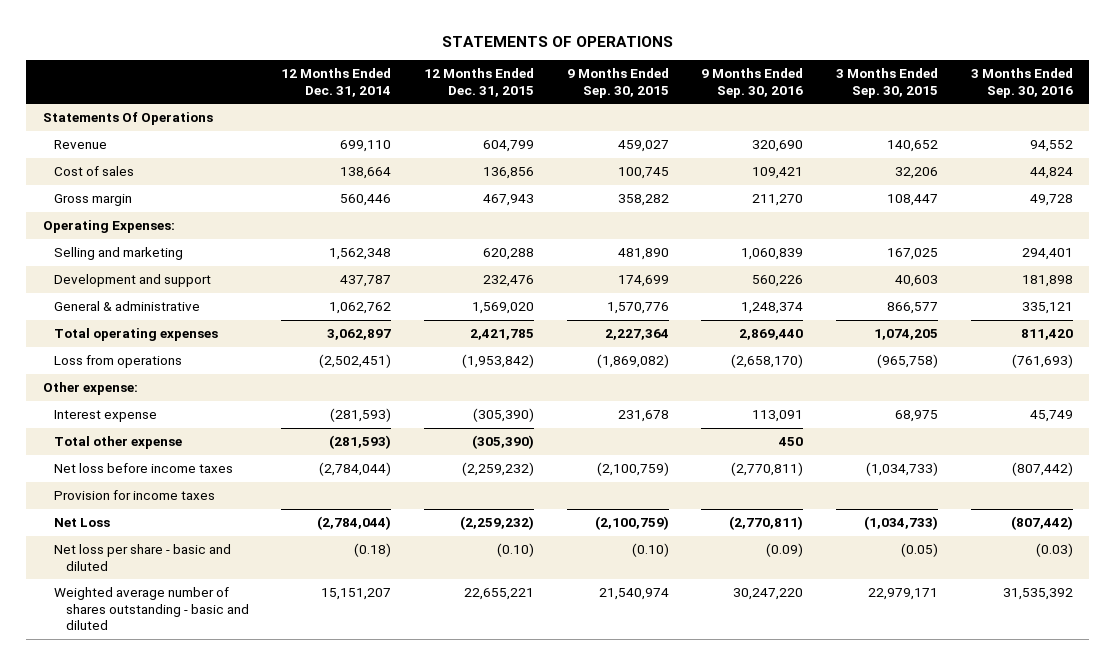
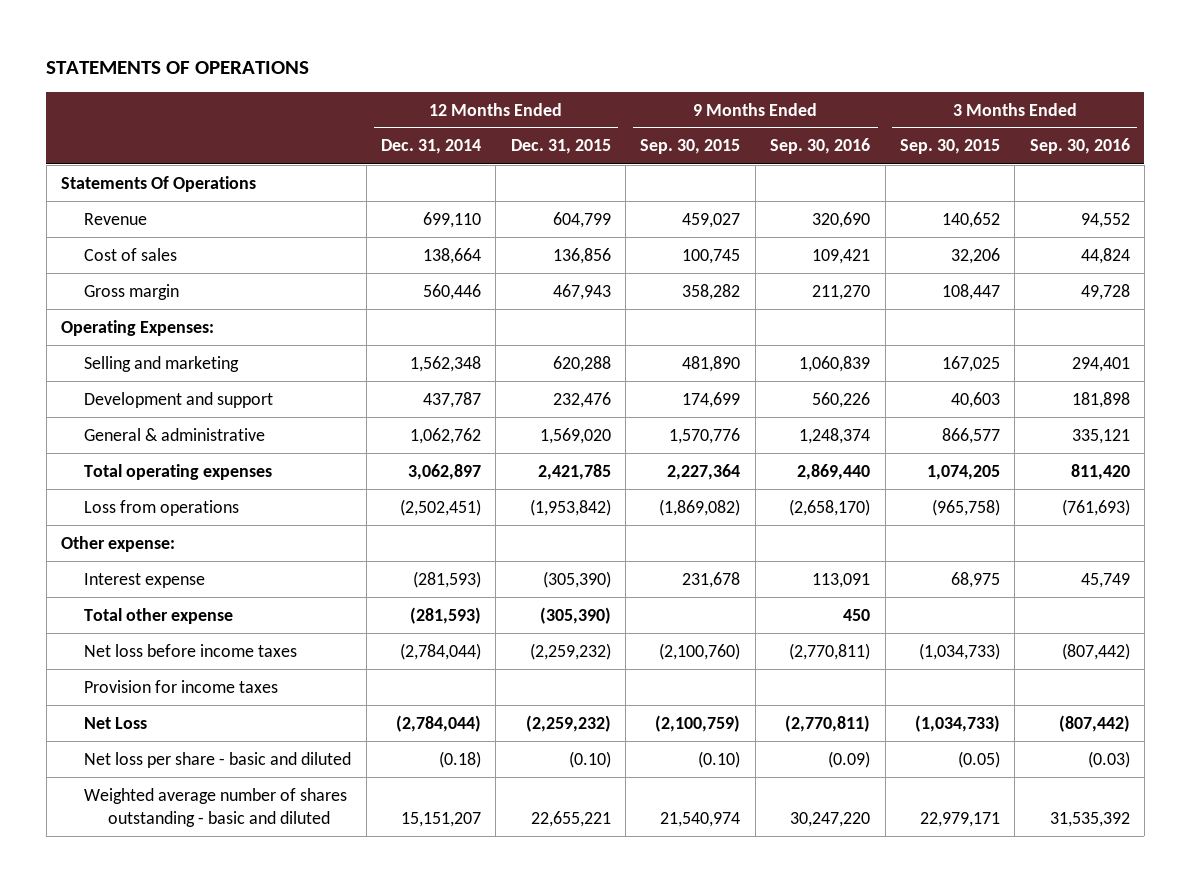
- Net loss before income taxes | (2,784,044) | (2,259,232) | (2,100,759) | (2,770,811) | (1,034,733) | (807,442)
+ Net loss before income taxes | (2,784,044) | (2,259,232) | (2,100,760) | (2,770,811) | (1,034,733) | (807,442)

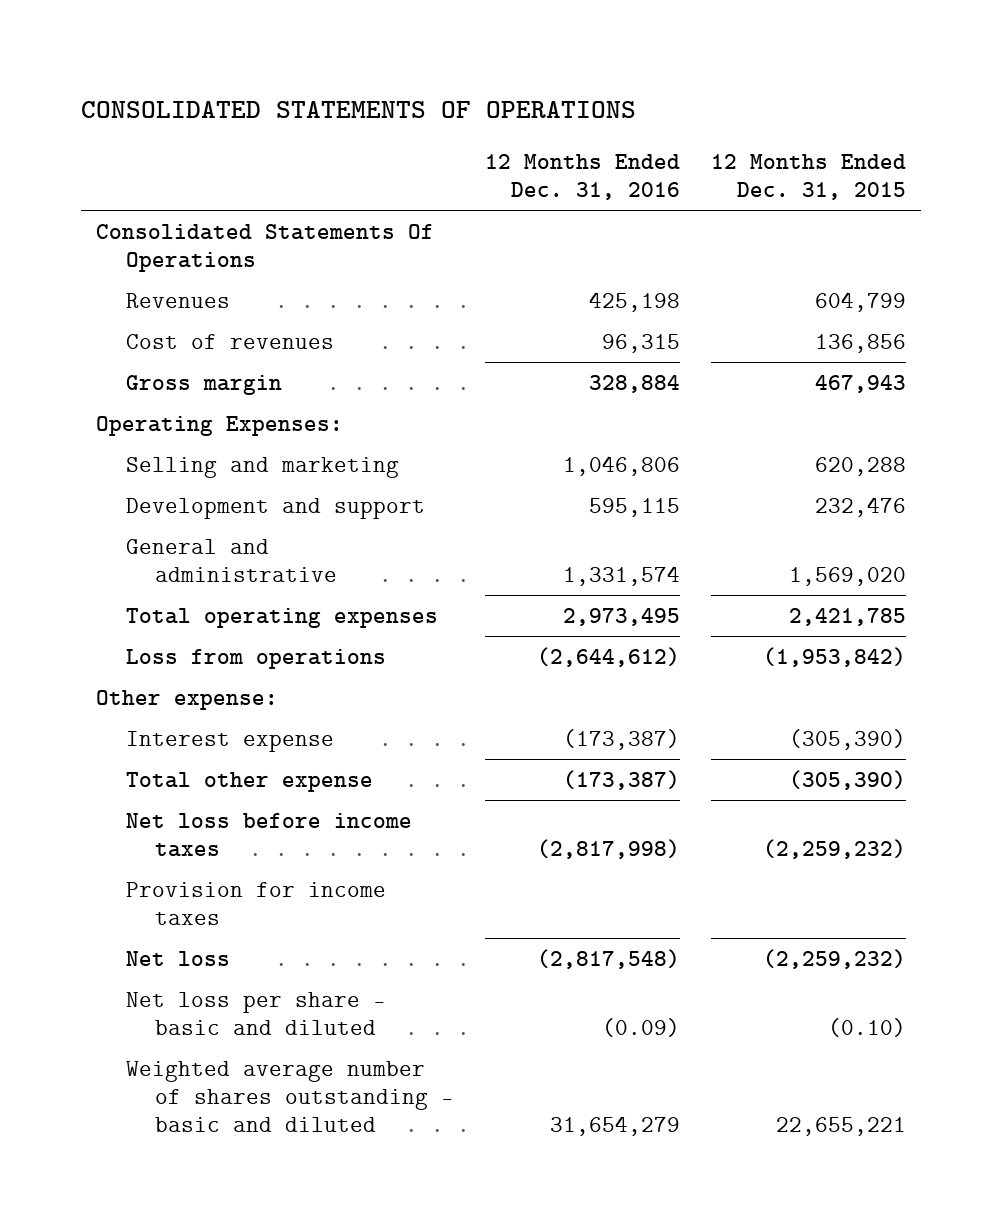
- STATEMENTS OF OPERATIONS
+ CONSOLIDATED STATEMENTS OF OPERATIONS
- | 12 Months Ended Dec. 31, 2014 | 12 Months Ended Dec. 31, 2015 | 9 Months Ended Sep. 30, 2015 | 9 Months Ended Sep. 30, 2016 | 3 Months Ended Sep. 30, 2015 | 3 Months Ended Sep. 30, 2016
+ | 12 Months Ended Dec. 31, 2016 | 12 Months Ended Dec. 31, 2015
- Statements Of Operations
- Revenue | 699,110 | 604,799 | 459,027 | 320,690 | 140,652 | 94,552
- Cost of sales | 138,664 | 136,856 | 100,745 | 109,421 | 32,206 | 44,824
+ Consolidated Statements Of Operations
+ Revenues | 425,198 | 604,799
+ Cost of revenues | 96,315 | 136,856
- General & administrative | 1,062,762 | 1,569,020 | 1,570,776 | 1,248,374 | 866,577 | 335,121
+ General and administrative | 1,331,574 | 1,569,020
- Net Loss | (2,784,044) | (2,259,232) | (2,100,759) | (2,770,811) | (1,034,733) | (807,442)
+ Net loss | (2,817,548) | (2,259,232)

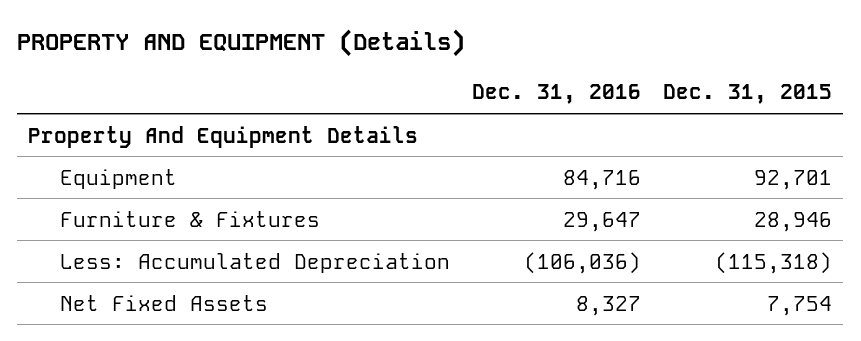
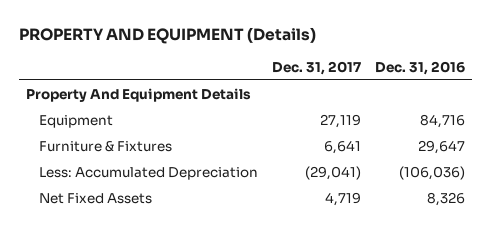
- | Dec. 31, 2016 | Dec. 31, 2015
+ | Dec. 31, 2017 | Dec. 31, 2016
- Net Fixed Assets | 8,327 | 7,754
+ Net Fixed Assets | 4,719 | 8,326

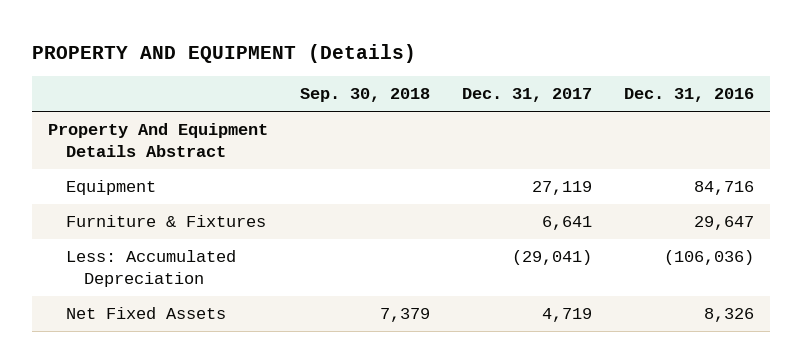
- | Dec. 31, 2017 | Dec. 31, 2016
+ | Sep. 30, 2018 | Dec. 31, 2017 | Dec. 31, 2016
- Property And Equipment Details
+ Property And Equipment Details Abstract

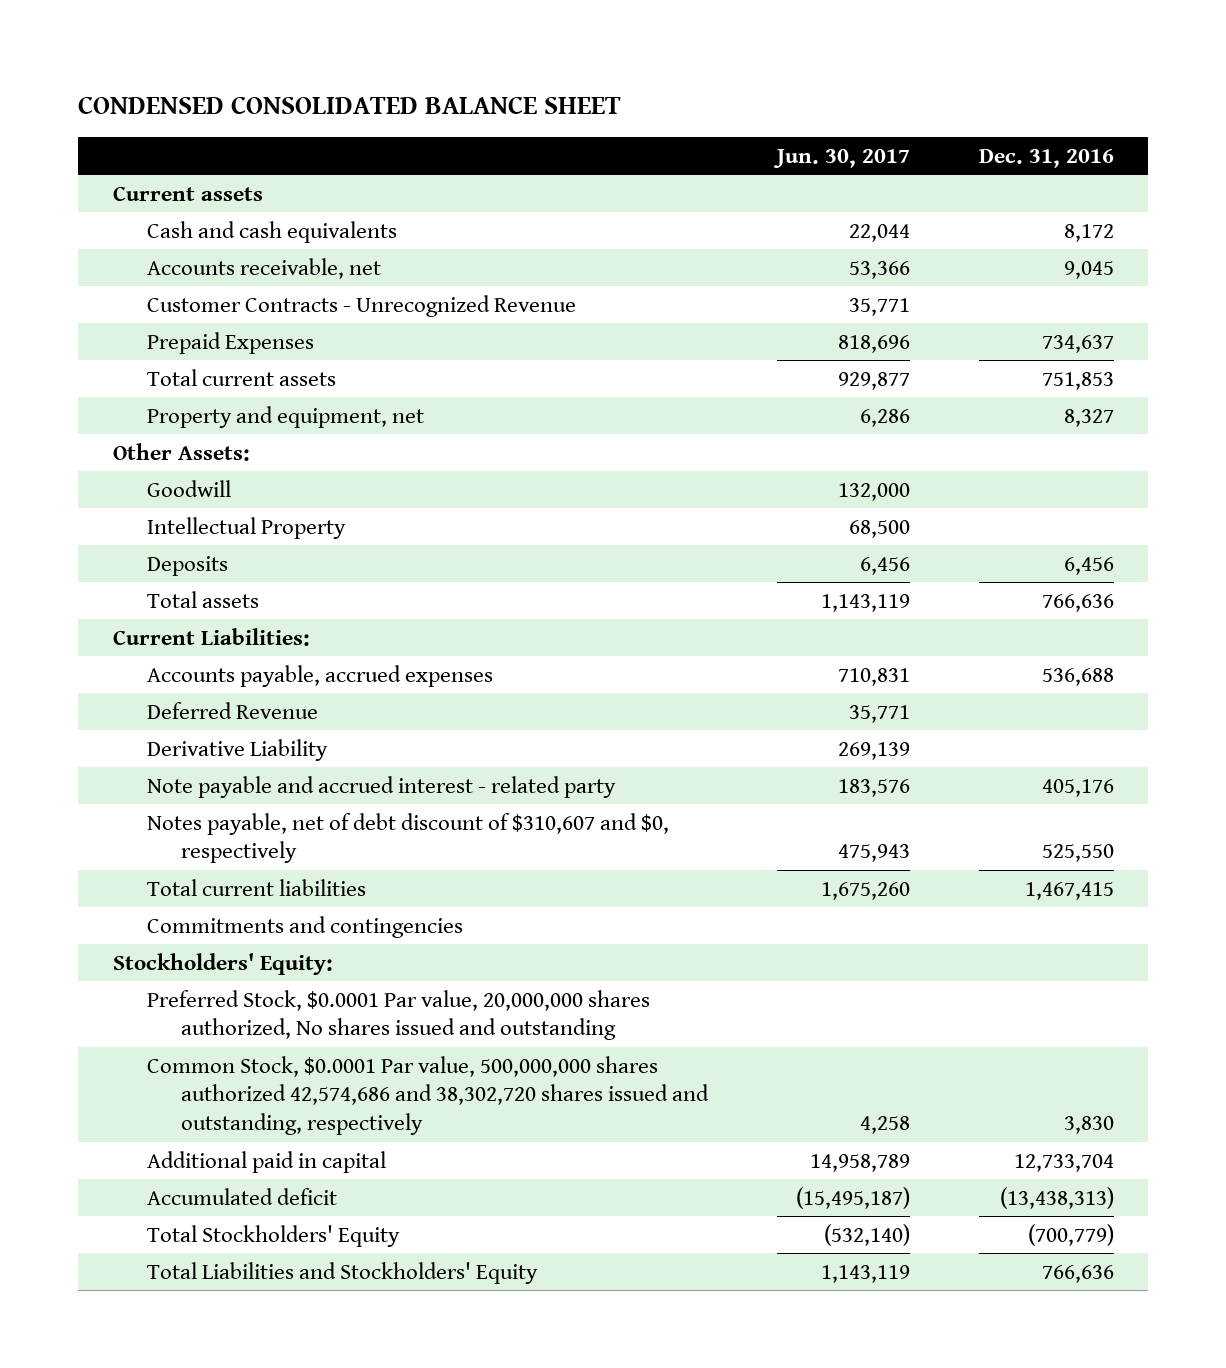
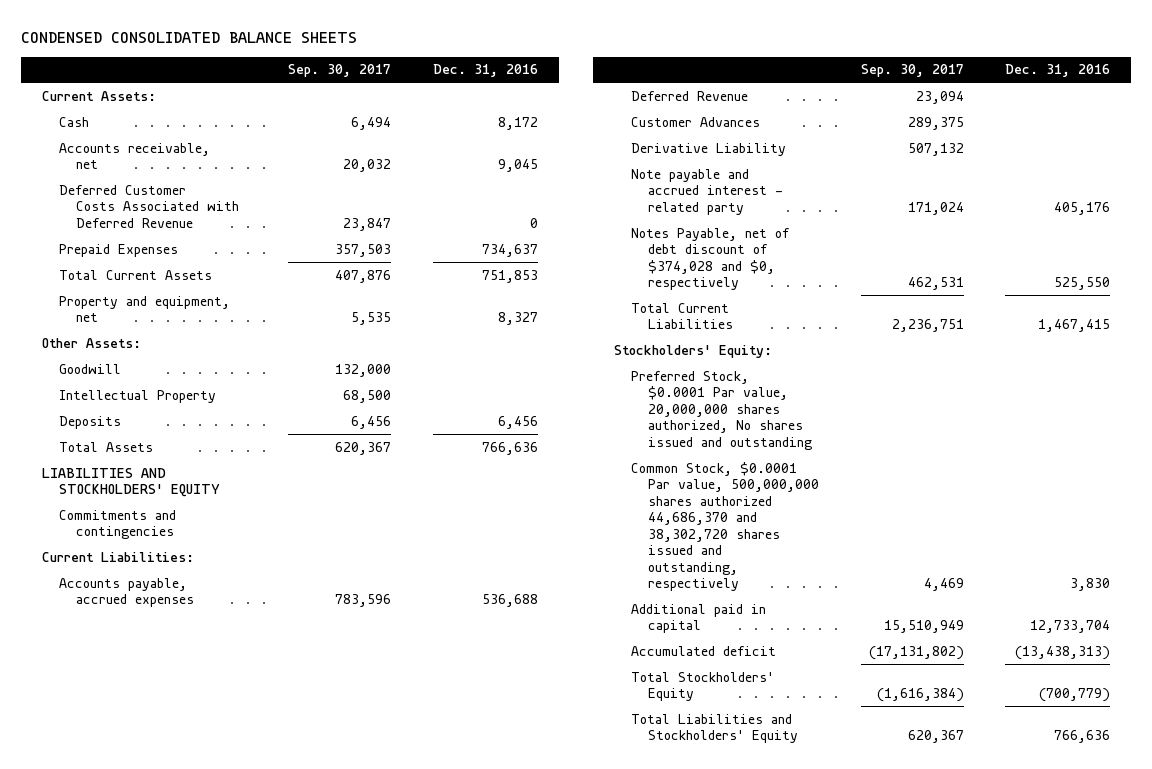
- CONDENSED CONSOLIDATED BALANCE SHEET
+ CONDENSED CONSOLIDATED BALANCE SHEETS
- | Jun. 30, 2017 | Dec. 31, 2016
+ | Sep. 30, 2017 | Dec. 31, 2016
- Current assets
- Cash and cash equivalents | 22,044 | 8,172
+ Current Assets:
+ Cash | 6,494 | 8,172
- Customer Contracts - Unrecognized Revenue | 35,771 |
+ Deferred Customer Costs Associated with Deferred Revenue | 23,847 | 0
- Total current assets | 929,877 | 751,853
+ Total Current Assets | 407,876 | 751,853
- Total assets | 1,143,119 | 766,636
+ Total Assets | 620,367 | 766,636
+ LIABILITIES AND STOCKHOLDERS' EQUITY
moved up: Commitments and contingencies
+ Customer Advances | 289,375 |
- Notes payable, net of debt discount of $310,607 and $0, respectively | 475,943 | 525,550
- Total current liabilities | 1,675,260 | 1,467,415
+ Notes Payable, net of debt discount of $374,028 and $0, respectively | 462,531 | 525,550
+ Total Current Liabilities | 2,236,751 | 1,467,415
- Common Stock, $0.0001 Par value, 500,000,000 shares authorized 42,574,686 and 38,302,720 shares issued and outstanding, respectively | 4,258 | 3,830
+ Common Stock, $0.0001 Par value, 500,000,000 shares authorized 44,686,370 and 38,302,720 shares issued and outstanding, respectively | 4,469 | 3,830

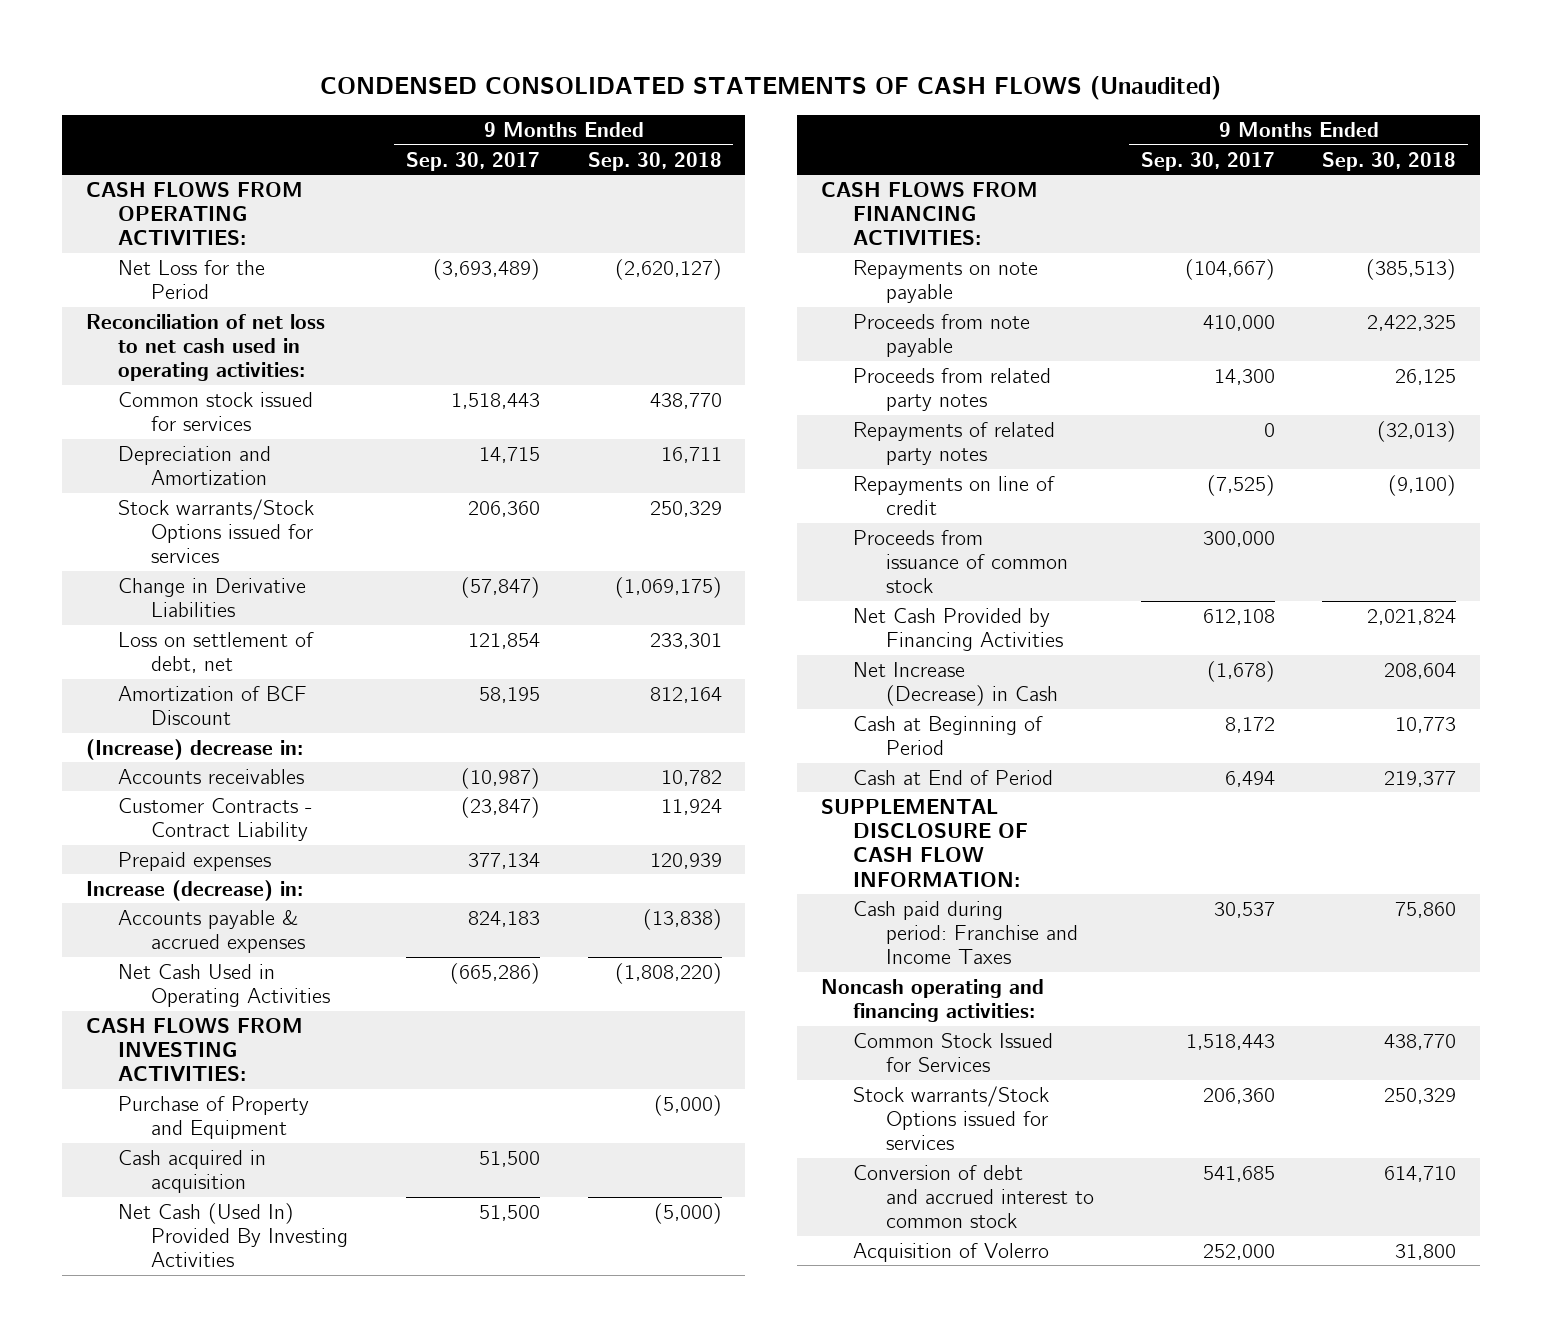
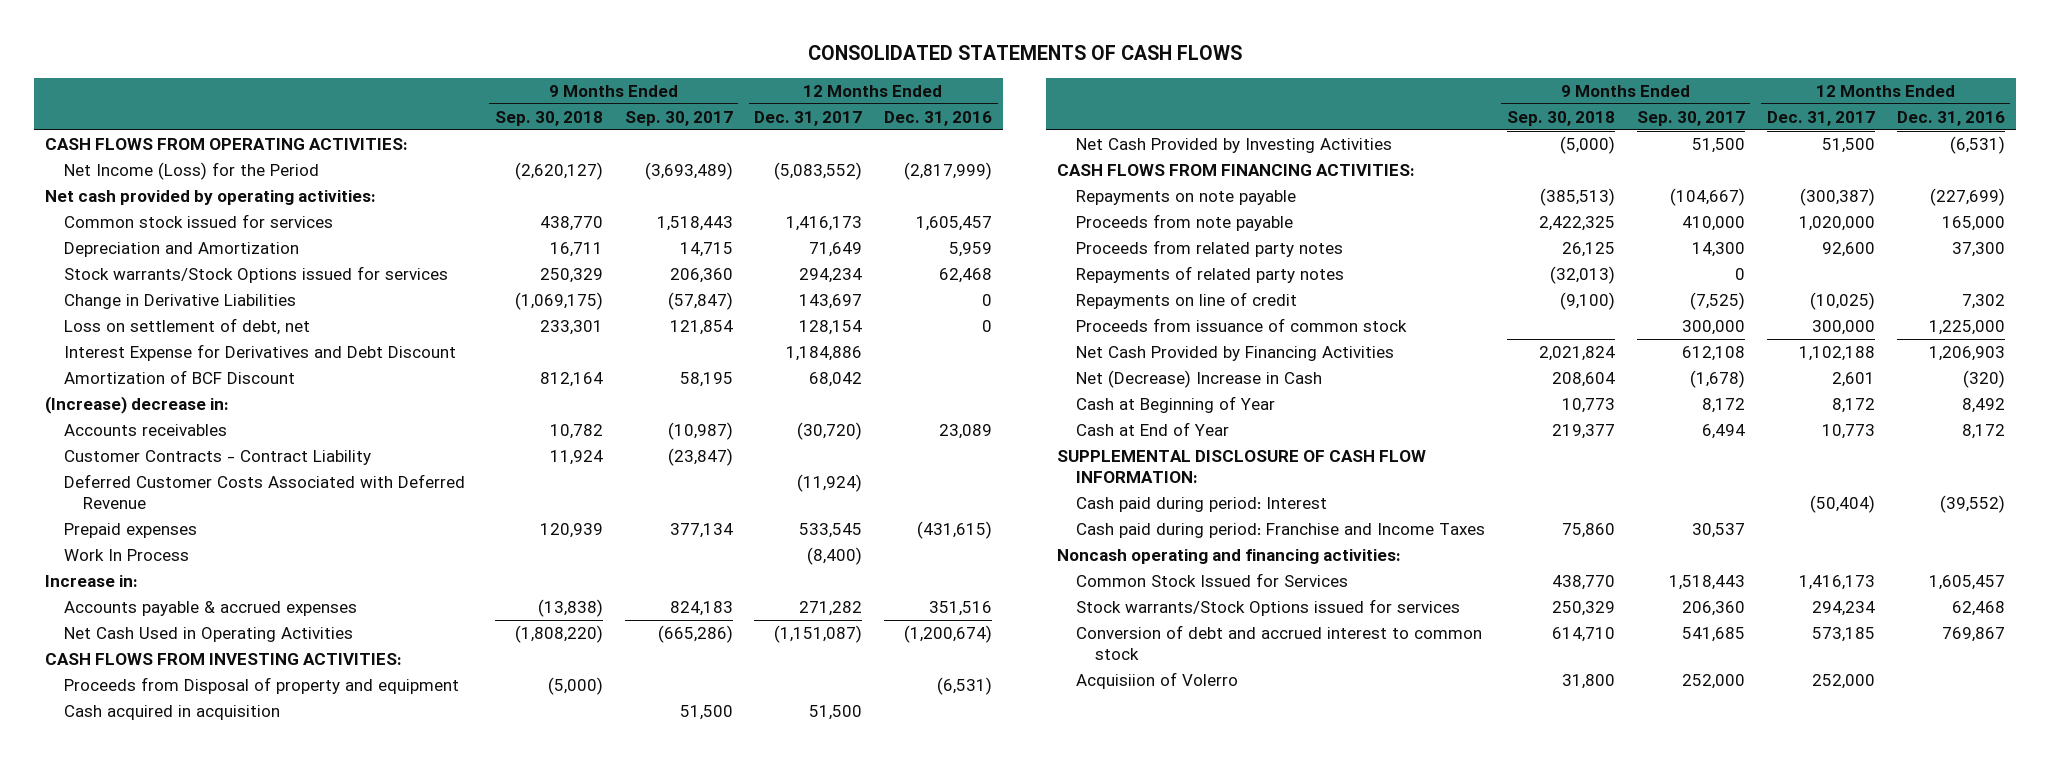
- CONDENSED CONSOLIDATED STATEMENTS OF CASH FLOWS (Unaudited)
+ CONSOLIDATED STATEMENTS OF CASH FLOWS
- | 9 Months Ended Sep. 30, 2017 | 9 Months Ended Sep. 30, 2018
+ | 9 Months Ended Sep. 30, 2018 | 9 Months Ended Sep. 30, 2017 | 12 Months Ended Dec. 31, 2017 | 12 Months Ended Dec. 31, 2016
- Net Loss for the Period | (3,693,489) | (2,620,127)
- Reconciliation of net loss to net cash used in operating activities:
+ Net Income (Loss) for the Period | (2,620,127) | (3,693,489) | (5,083,552) | (2,817,999)
+ Net cash provided by operating activities:
+ Interest Expense for Derivatives and Debt Discount | | | 1,184,886 |
+ Deferred Customer Costs Associated with Deferred Revenue | | | (11,924) |
- Increase (decrease) in:
+ Work In Process | | | (8,400) |
+ Increase in:
- Purchase of Property and Equipment | | (5,000)
+ Proceeds from Disposal of property and equipment | (5,000) | | | (6,531)
- Net Cash (Used In) Provided By Investing Activities | 51,500 | (5,000)
+ Net Cash Provided by Investing Activities | (5,000) | 51,500 | 51,500 | (6,531)
- Net Increase (Decrease) in Cash | (1,678) | 208,604
- Cash at Beginning of Period | 8,172 | 10,773
- Cash at End of Period | 6,494 | 219,377
+ Net (Decrease) Increase in Cash | 208,604 | (1,678) | 2,601 | (320)
+ Cash at Beginning of Year | 10,773 | 8,172 | 8,172 | 8,492
+ Cash at End of Year | 219,377 | 6,494 | 10,773 | 8,172
+ Cash paid during period: Interest | | | (50,404) | (39,552)
- Acquisition of Volerro | 252,000 | 31,800
+ Acquisiion of Volerro | 31,800 | 252,000 | 252,000 |

